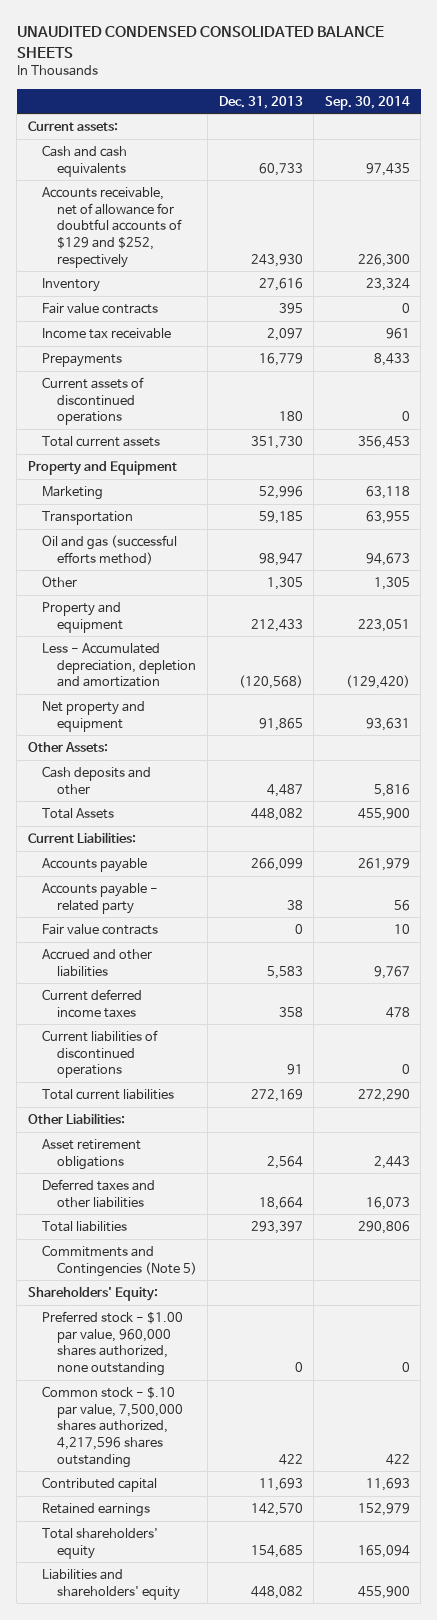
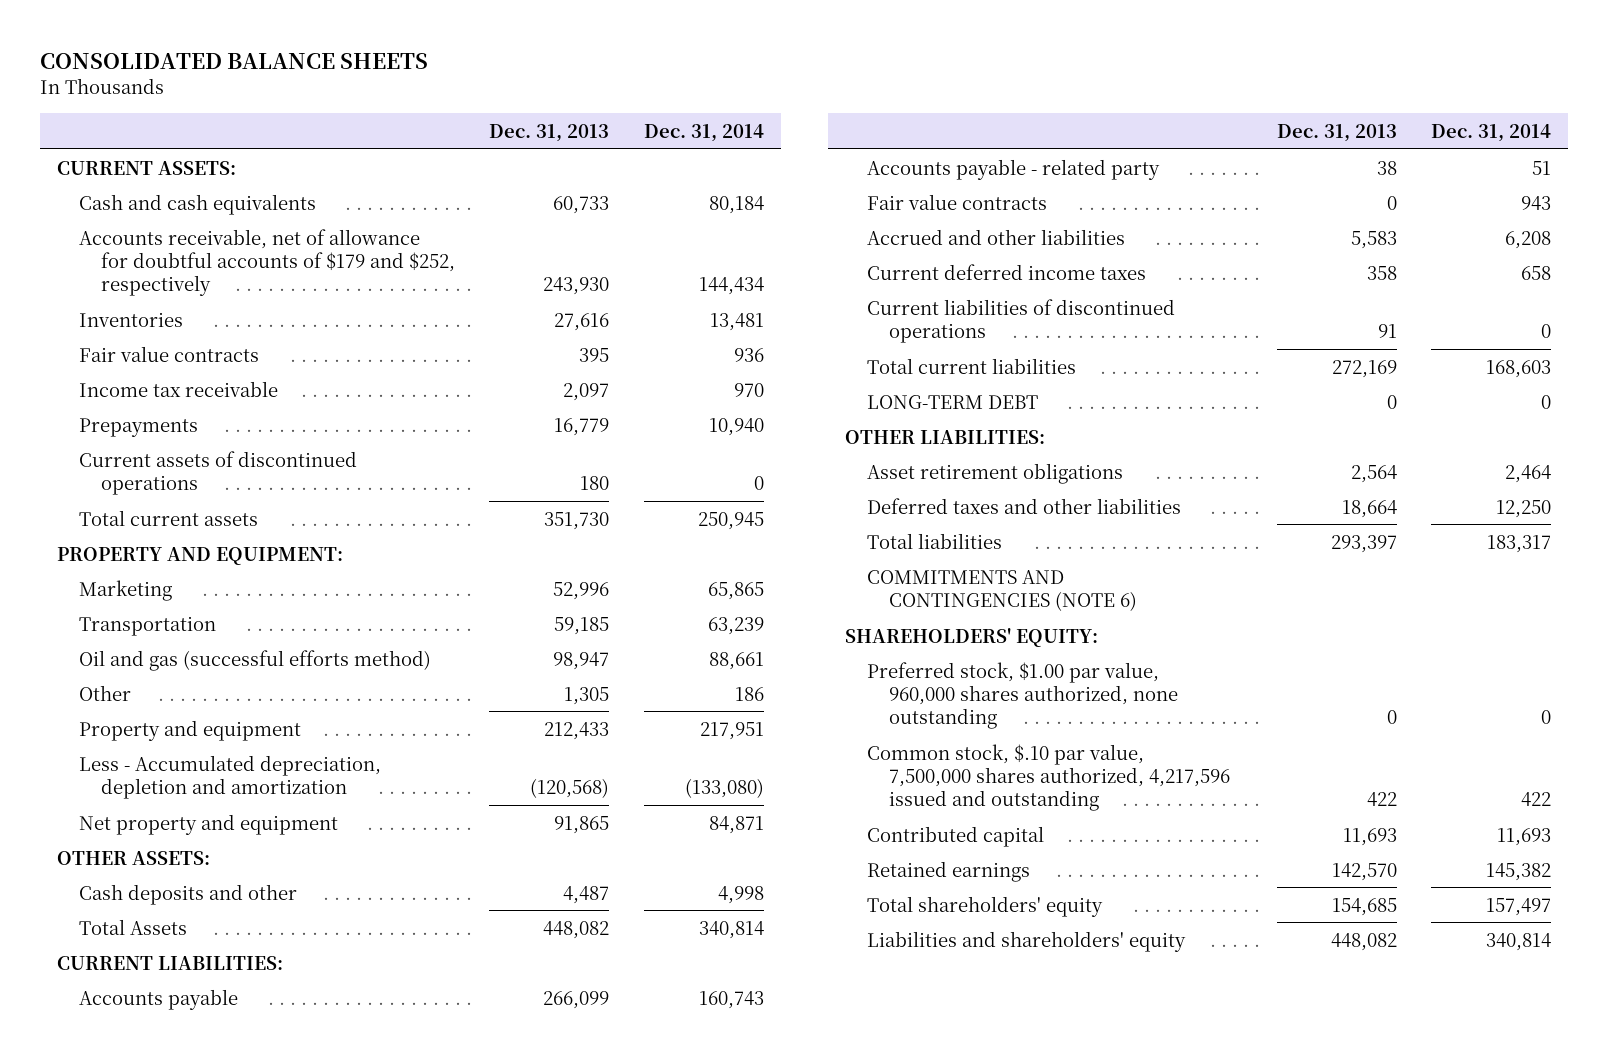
- UNAUDITED CONDENSED CONSOLIDATED BALANCE SHEETS
+ CONSOLIDATED BALANCE SHEETS
- | Dec. 31, 2013 | Sep. 30, 2014
+ | Dec. 31, 2013 | Dec. 31, 2014
- Current assets:
+ CURRENT ASSETS:
- Accounts receivable, net of allowance for doubtful accounts of $129 and $252, respectively | 243,930 | 226,300
- Inventory | 27,616 | 23,324
+ Accounts receivable, net of allowance for doubtful accounts of $179 and $252, respectively | 243,930 | 144,434
+ Inventories | 27,616 | 13,481
- Property and Equipment
+ PROPERTY AND EQUIPMENT:
- Other Assets:
+ OTHER ASSETS:
- Current Liabilities:
+ CURRENT LIABILITIES:
- Other Liabilities:
+ LONG-TERM DEBT | 0 | 0
+ OTHER LIABILITIES:
- Commitments and Contingencies (Note 5)
- Shareholders' Equity:
- Preferred stock - $1.00 par value, 960,000 shares authorized, none outstanding | 0 | 0
- Common stock - $.10 par value, 7,500,000 shares authorized, 4,217,596 shares outstanding | 422 | 422
+ COMMITMENTS AND CONTINGENCIES (NOTE 6)
+ SHAREHOLDERS' EQUITY:
+ Preferred stock, $1.00 par value, 960,000 shares authorized, none outstanding | 0 | 0
+ Common stock, $.10 par value, 7,500,000 shares authorized, 4,217,596 issued and outstanding | 422 | 422

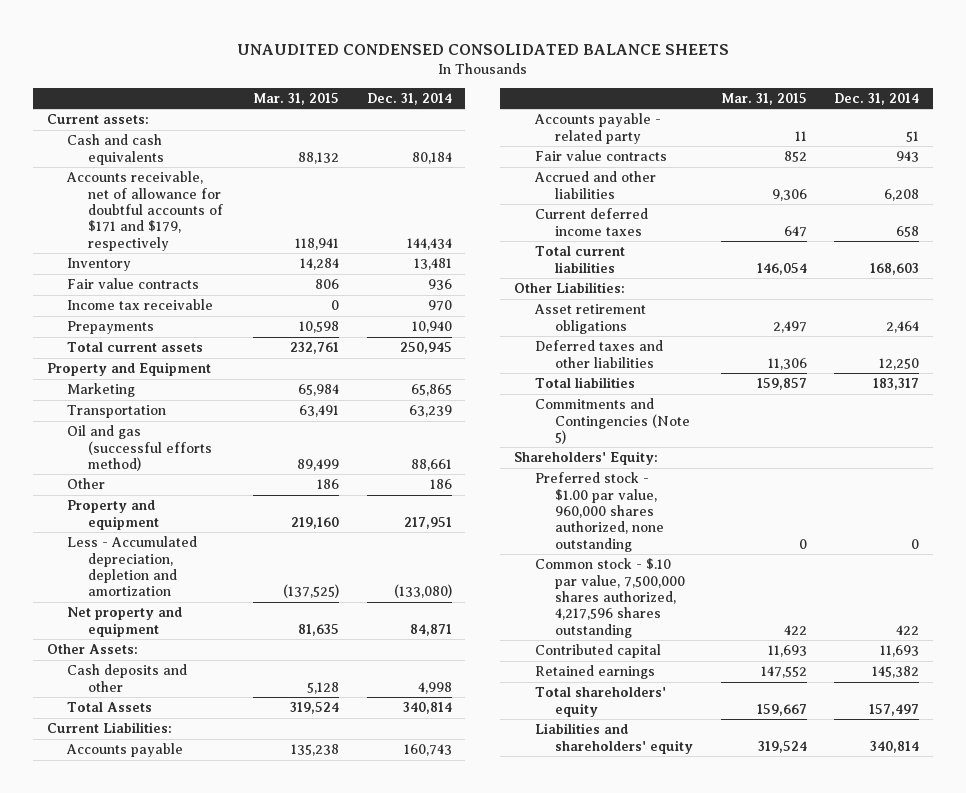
- CONSOLIDATED BALANCE SHEETS
+ UNAUDITED CONDENSED CONSOLIDATED BALANCE SHEETS
- | Dec. 31, 2013 | Dec. 31, 2014
+ | Mar. 31, 2015 | Dec. 31, 2014
- CURRENT ASSETS:
+ Current assets:
- Accounts receivable, net of allowance for doubtful accounts of $179 and $252, respectively | 243,930 | 144,434
- Inventories | 27,616 | 13,481
+ Accounts receivable, net of allowance for doubtful accounts of $171 and $179, respectively | 118,941 | 144,434
+ Inventory | 14,284 | 13,481
- Current assets of discontinued operations | 180 | 0
- PROPERTY AND EQUIPMENT:
+ Property and Equipment
- OTHER ASSETS:
+ Other Assets:
- CURRENT LIABILITIES:
+ Current Liabilities:
- Current liabilities of discontinued operations | 91 | 0
- LONG-TERM DEBT | 0 | 0
- OTHER LIABILITIES:
+ Other Liabilities:
- COMMITMENTS AND CONTINGENCIES (NOTE 6)
- SHAREHOLDERS' EQUITY:
- Preferred stock, $1.00 par value, 960,000 shares authorized, none outstanding | 0 | 0
- Common stock, $.10 par value, 7,500,000 shares authorized, 4,217,596 issued and outstanding | 422 | 422
+ Commitments and Contingencies (Note 5)
+ Shareholders' Equity:
+ Preferred stock - $1.00 par value, 960,000 shares authorized, none outstanding | 0 | 0
+ Common stock - $.10 par value, 7,500,000 shares authorized, 4,217,596 shares outstanding | 422 | 422

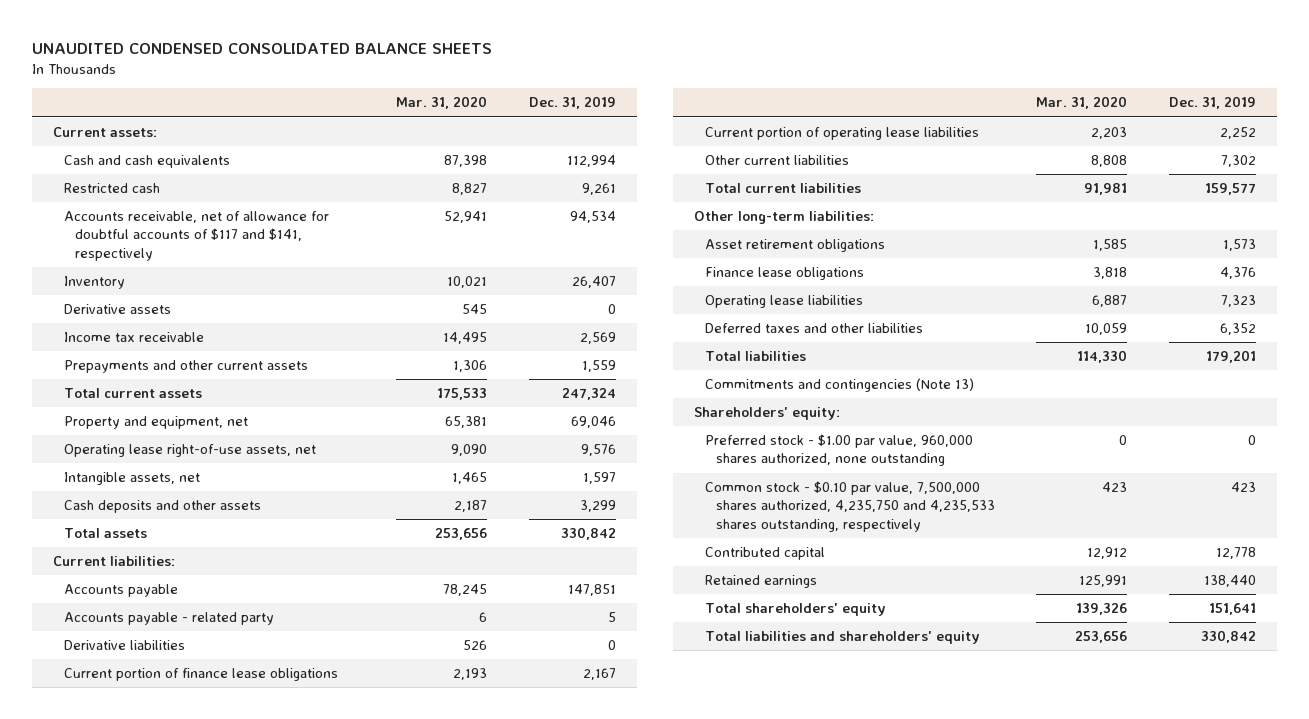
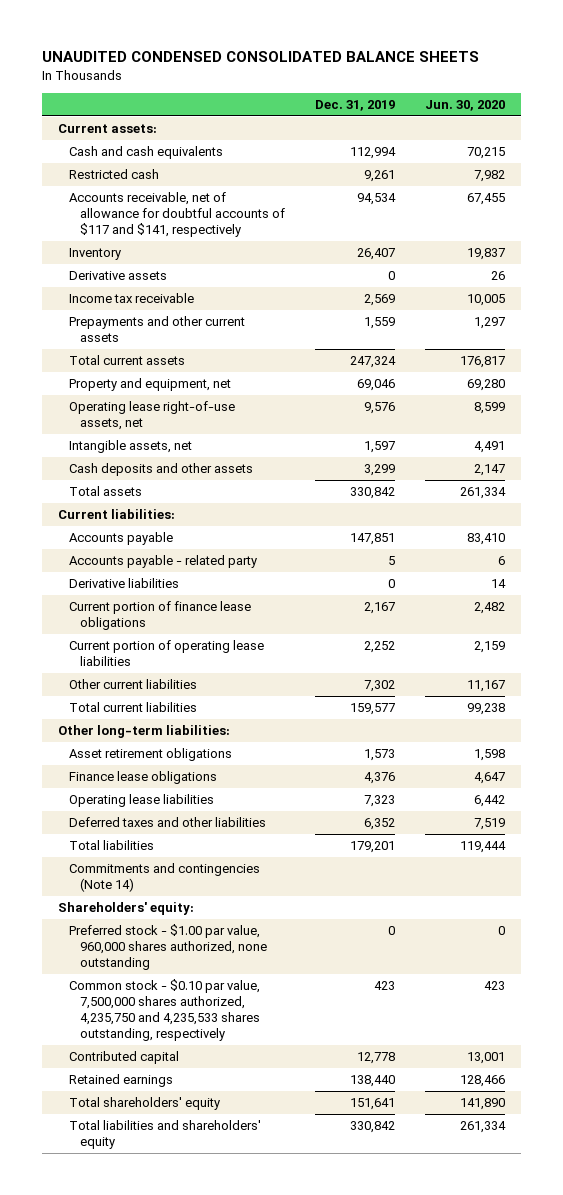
- | Mar. 31, 2020 | Dec. 31, 2019
+ | Dec. 31, 2019 | Jun. 30, 2020
- Commitments and contingencies (Note 13)
+ Commitments and contingencies (Note 14)

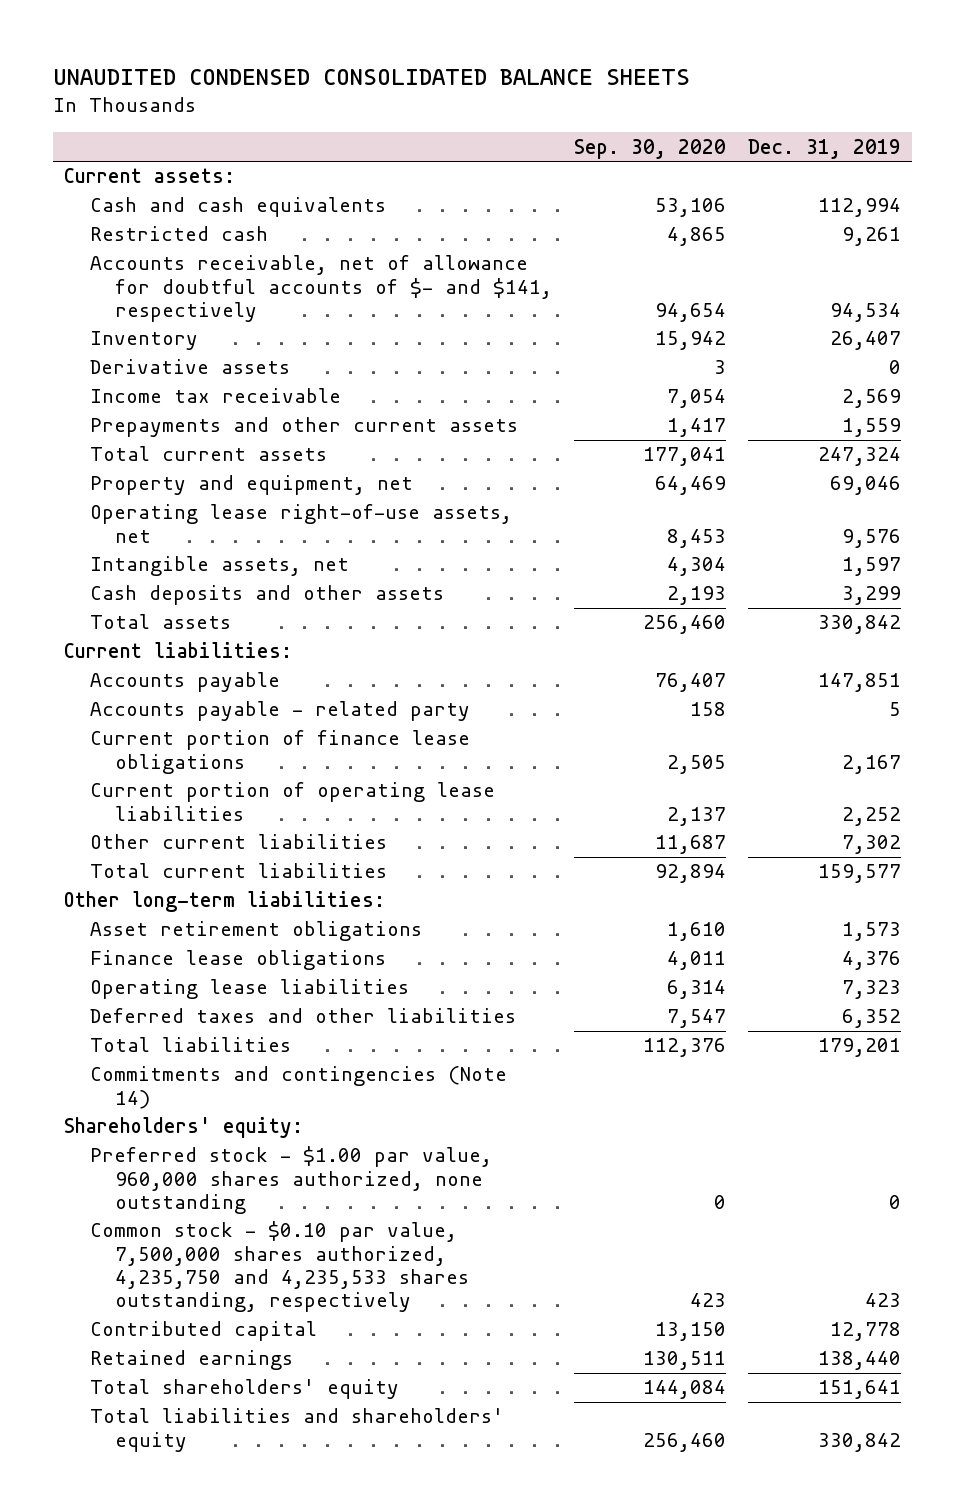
- | Dec. 31, 2019 | Jun. 30, 2020
+ | Sep. 30, 2020 | Dec. 31, 2019
- Accounts receivable, net of allowance for doubtful accounts of $117 and $141, respectively | 94,534 | 67,455
+ Accounts receivable, net of allowance for doubtful accounts of $- and $141, respectively | 94,654 | 94,534
- Derivative liabilities | 0 | 14

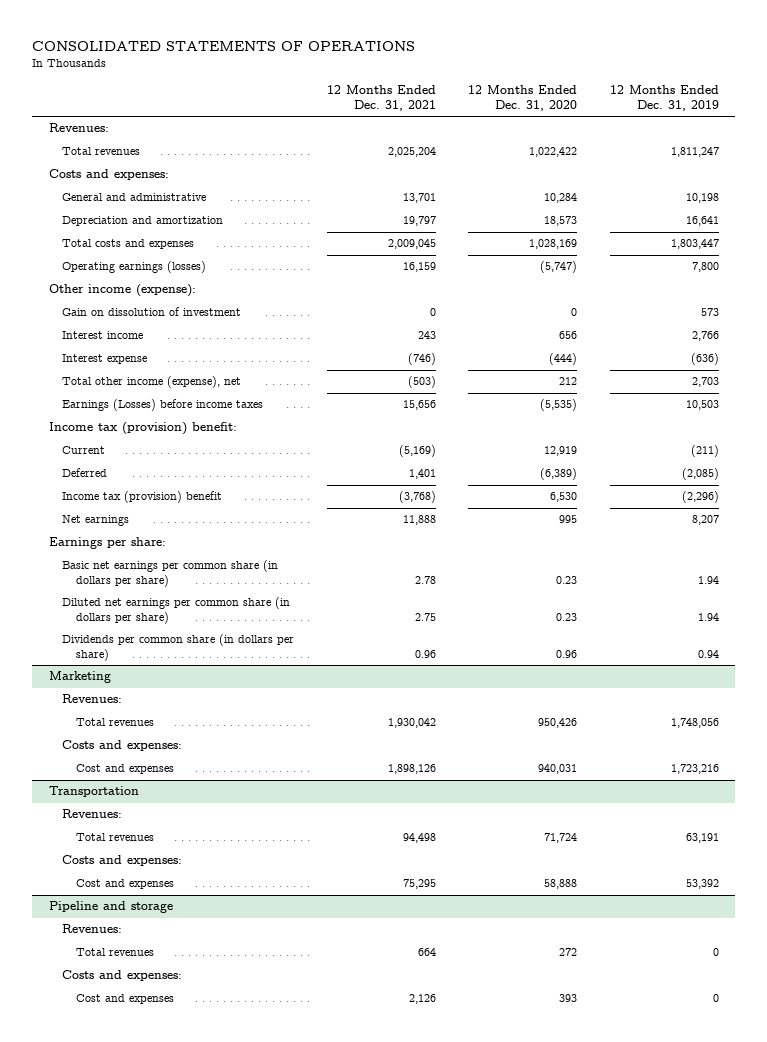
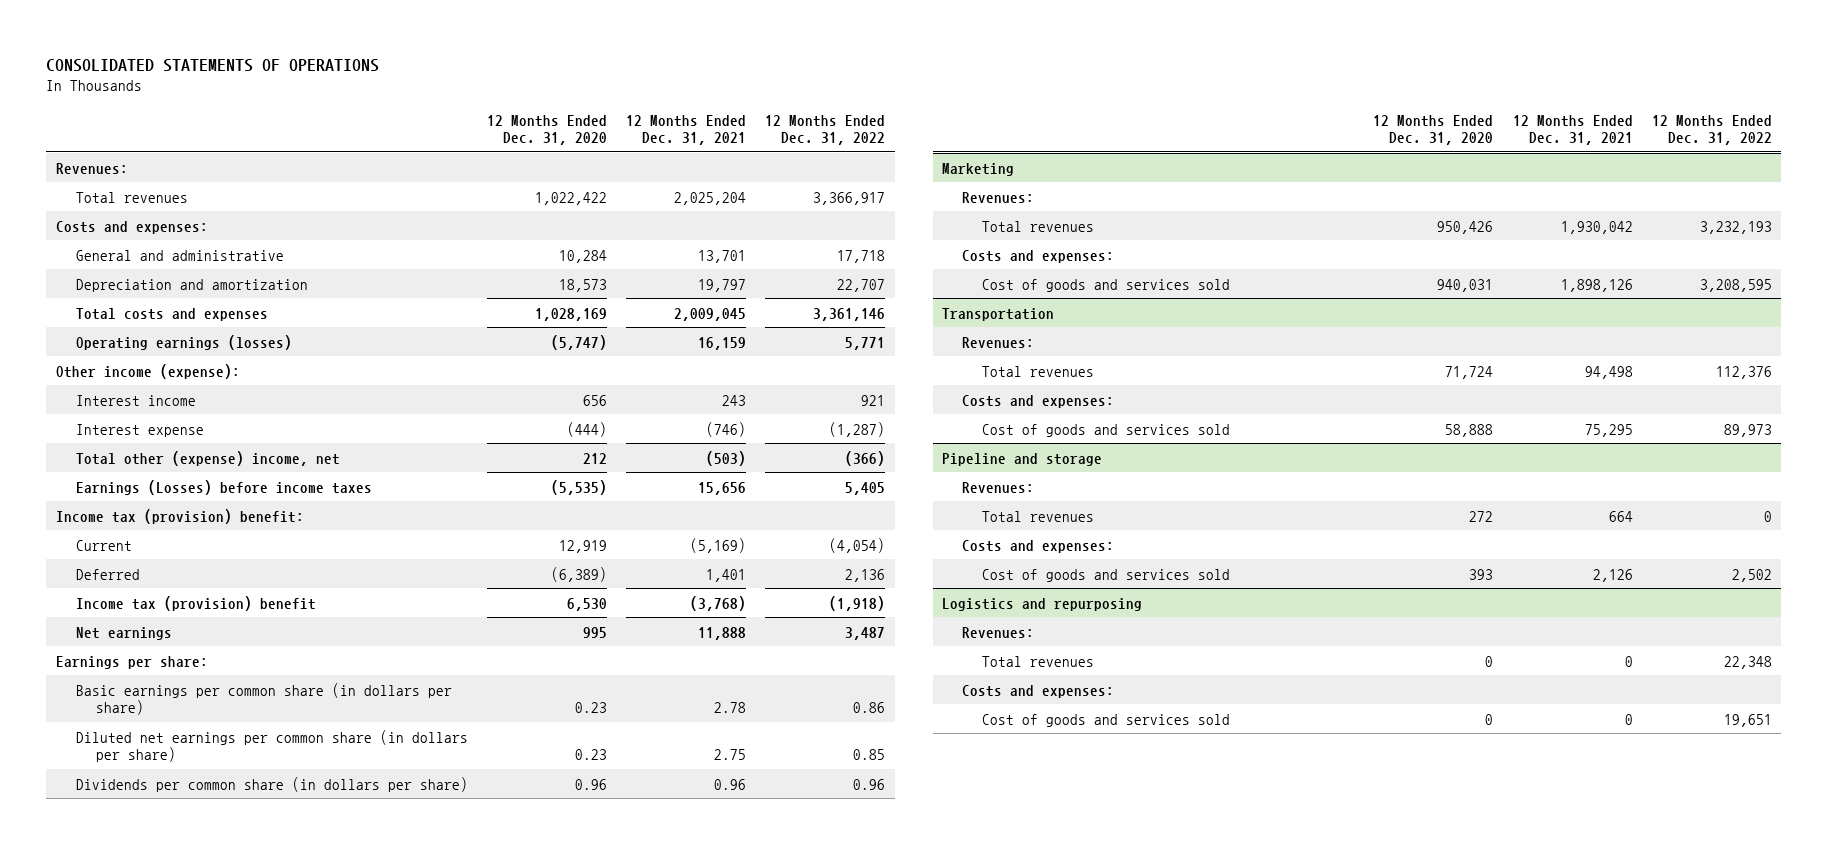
- | 12 Months Ended Dec. 31, 2021 | 12 Months Ended Dec. 31, 2020 | 12 Months Ended Dec. 31, 2019
+ | 12 Months Ended Dec. 31, 2020 | 12 Months Ended Dec. 31, 2021 | 12 Months Ended Dec. 31, 2022
- Gain on dissolution of investment | 0 | 0 | 573
- Total other income (expense), net | (503) | 212 | 2,703
+ Total other (expense) income, net | 212 | (503) | (366)
- Basic net earnings per common share (in dollars per share) | 2.78 | 0.23 | 1.94
+ Basic earnings per common share (in dollars per share) | 0.23 | 2.78 | 0.86
@ Marketing
- Cost and expenses | 1,898,126 | 940,031 | 1,723,216
+ Cost of goods and services sold | 940,031 | 1,898,126 | 3,208,595
@ Transportation
- Cost and expenses | 75,295 | 58,888 | 53,392
+ Cost of goods and services sold | 58,888 | 75,295 | 89,973
@ Pipeline and storage
- Cost and expenses | 2,126 | 393 | 0
+ Cost of goods and services sold | 393 | 2,126 | 2,502
+ Logistics and repurposing
+ Revenues:
+ Total revenues | 0 | 0 | 22,348
+ Costs and expenses:
+ Cost of goods and services sold | 0 | 0 | 19,651

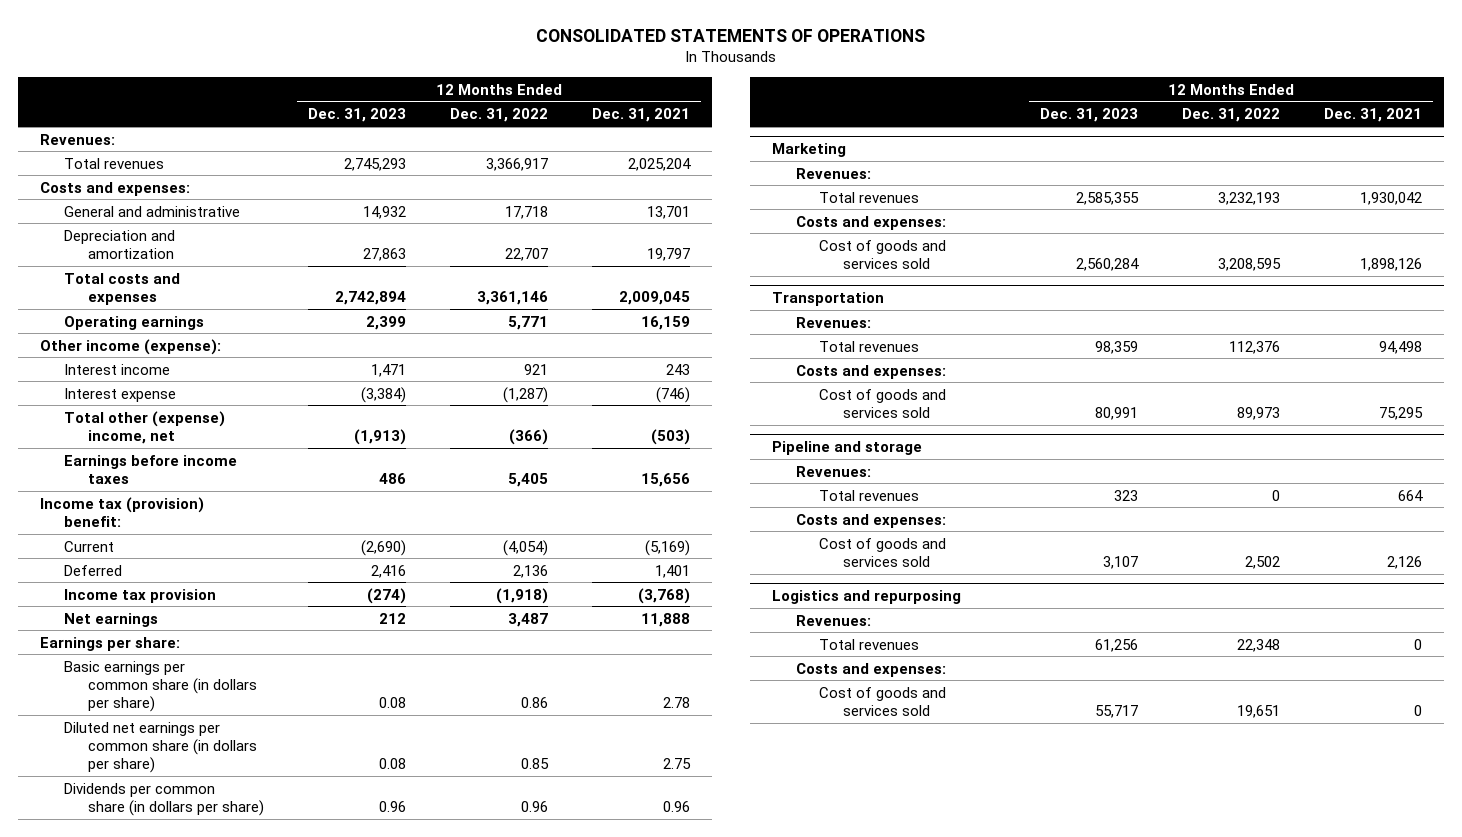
- | 12 Months Ended Dec. 31, 2020 | 12 Months Ended Dec. 31, 2021 | 12 Months Ended Dec. 31, 2022
+ | 12 Months Ended Dec. 31, 2023 | 12 Months Ended Dec. 31, 2022 | 12 Months Ended Dec. 31, 2021
- Operating earnings (losses) | (5,747) | 16,159 | 5,771
+ Operating earnings | 2,399 | 5,771 | 16,159
- Earnings (Losses) before income taxes | (5,535) | 15,656 | 5,405
+ Earnings before income taxes | 486 | 5,405 | 15,656
- Income tax (provision) benefit | 6,530 | (3,768) | (1,918)
+ Income tax provision | (274) | (1,918) | (3,768)

